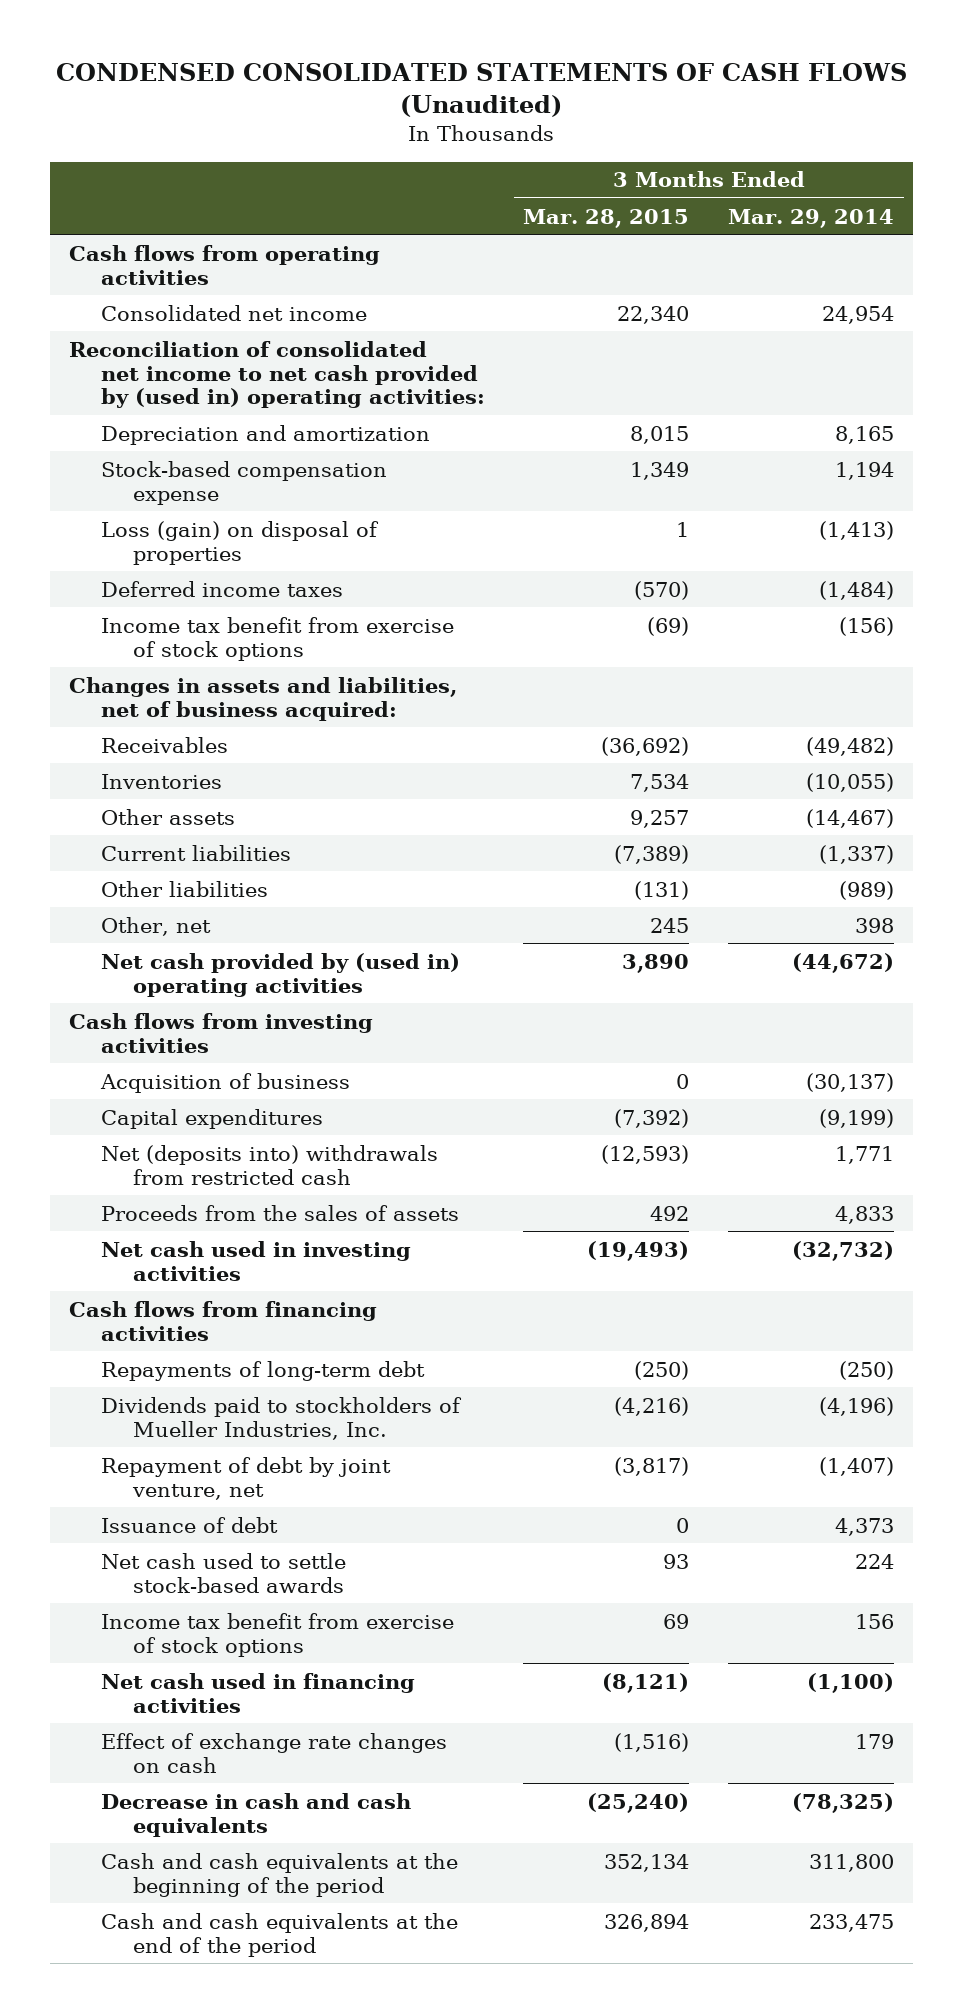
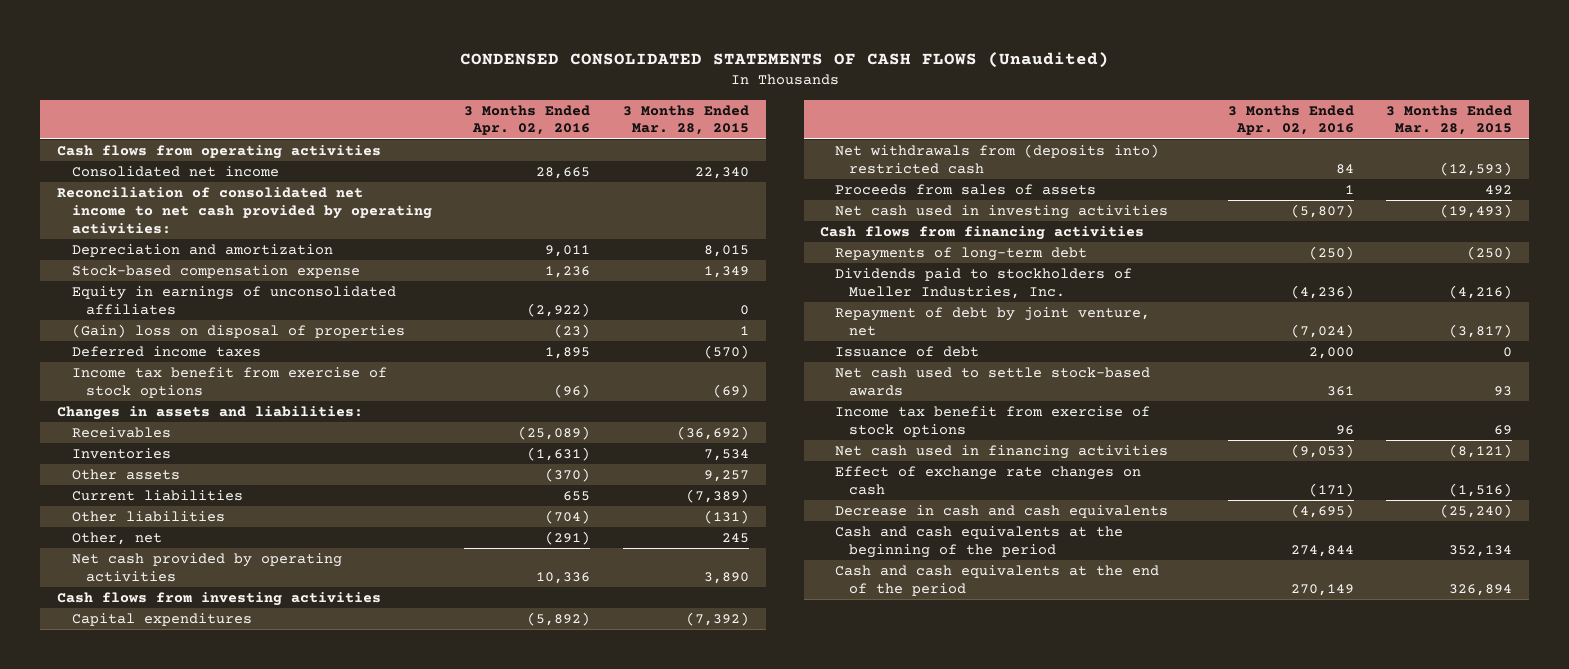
- | 3 Months Ended Mar. 28, 2015 | 3 Months Ended Mar. 29, 2014
+ | 3 Months Ended Apr. 02, 2016 | 3 Months Ended Mar. 28, 2015
- Reconciliation of consolidated net income to net cash provided by (used in) operating activities:
+ Reconciliation of consolidated net income to net cash provided by operating activities:
- Loss (gain) on disposal of properties | 1 | (1,413)
+ Equity in earnings of unconsolidated affiliates | (2,922) | 0
+ (Gain) loss on disposal of properties | (23) | 1
- Changes in assets and liabilities, net of business acquired:
+ Changes in assets and liabilities:
- Net cash provided by (used in) operating activities | 3,890 | (44,672)
+ Net cash provided by operating activities | 10,336 | 3,890
- Acquisition of business | 0 | (30,137)
- Net (deposits into) withdrawals from restricted cash | (12,593) | 1,771
- Proceeds from the sales of assets | 492 | 4,833
+ Net withdrawals from (deposits into) restricted cash | 84 | (12,593)
+ Proceeds from sales of assets | 1 | 492

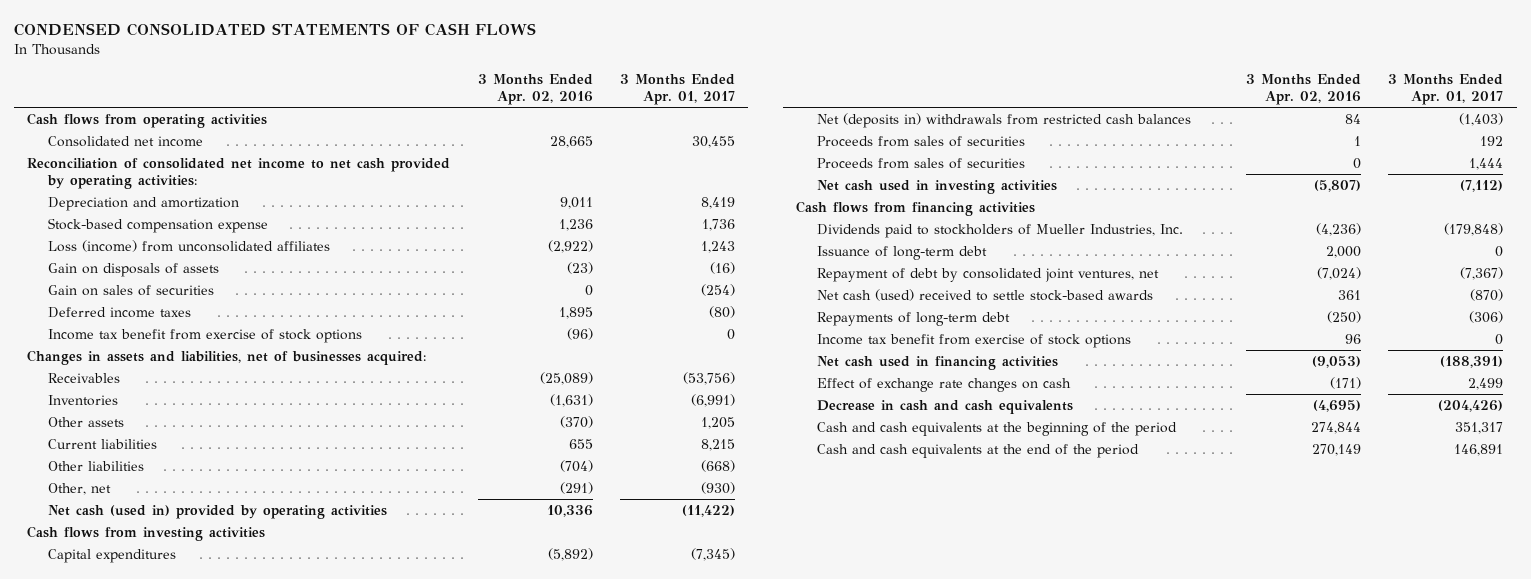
- CONDENSED CONSOLIDATED STATEMENTS OF CASH FLOWS (Unaudited)
+ CONDENSED CONSOLIDATED STATEMENTS OF CASH FLOWS
- | 3 Months Ended Apr. 02, 2016 | 3 Months Ended Mar. 28, 2015
+ | 3 Months Ended Apr. 02, 2016 | 3 Months Ended Apr. 01, 2017
- Equity in earnings of unconsolidated affiliates | (2,922) | 0
- (Gain) loss on disposal of properties | (23) | 1
+ Loss (income) from unconsolidated affiliates | (2,922) | 1,243
+ Gain on disposals of assets | (23) | (16)
+ Gain on sales of securities | 0 | (254)
- Changes in assets and liabilities:
+ Changes in assets and liabilities, net of businesses acquired:
- Net cash provided by operating activities | 10,336 | 3,890
+ Net cash (used in) provided by operating activities | 10,336 | (11,422)
- Net withdrawals from (deposits into) restricted cash | 84 | (12,593)
- Proceeds from sales of assets | 1 | 492
+ Net (deposits in) withdrawals from restricted cash balances | 84 | (1,403)
+ Proceeds from sales of securities | 1 | 192
+ Proceeds from sales of securities | 0 | 1,444
- Repayment of debt by joint venture, net | (7,024) | (3,817)
- Issuance of debt | 2,000 | 0
- Net cash used to settle stock-based awards | 361 | 93
+ Issuance of long-term debt | 2,000 | 0
+ Repayment of debt by consolidated joint ventures, net | (7,024) | (7,367)
+ Net cash (used) received to settle stock-based awards | 361 | (870)
moved down: Repayments of long-term debt | (250) | (306)

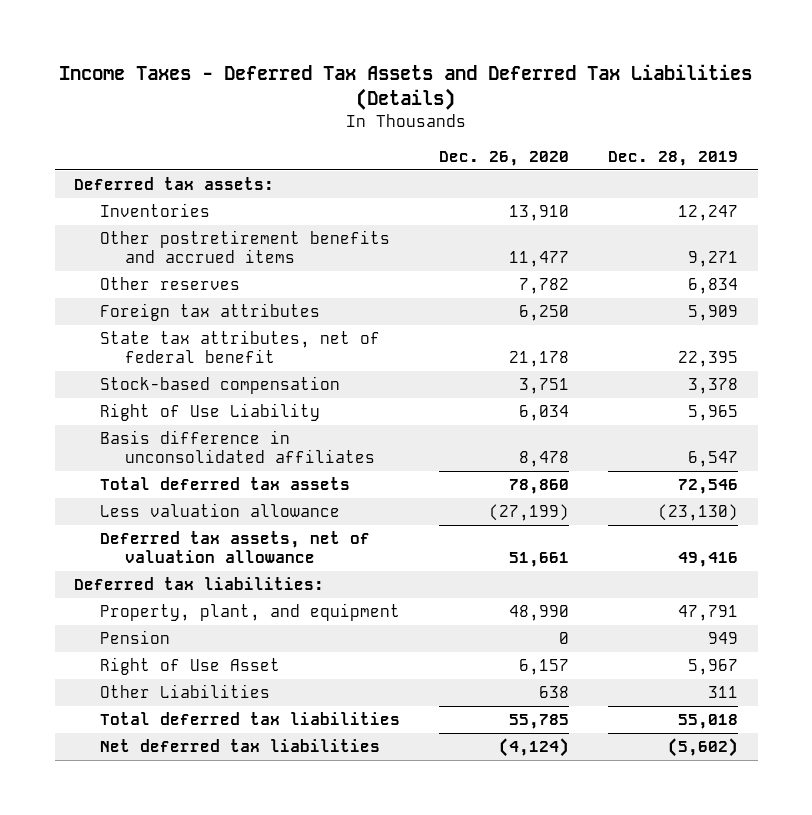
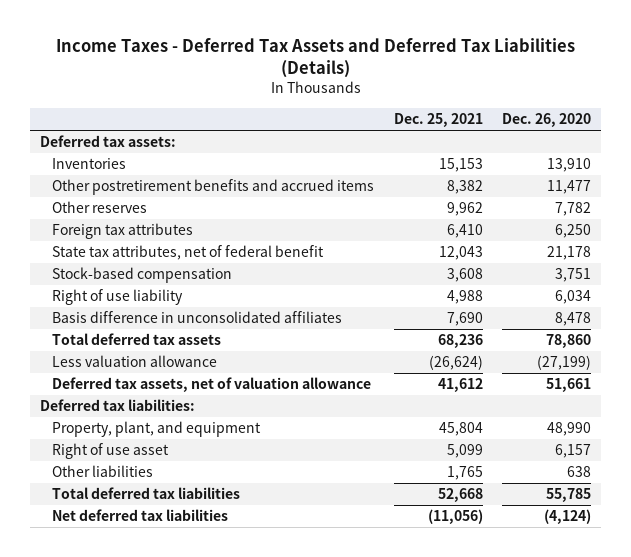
- | Dec. 26, 2020 | Dec. 28, 2019
+ | Dec. 25, 2021 | Dec. 26, 2020
- Right of Use Liability | 6,034 | 5,965
+ Right of use liability | 4,988 | 6,034
- Pension | 0 | 949
- Right of Use Asset | 6,157 | 5,967
- Other Liabilities | 638 | 311
+ Right of use asset | 5,099 | 6,157
+ Other liabilities | 1,765 | 638

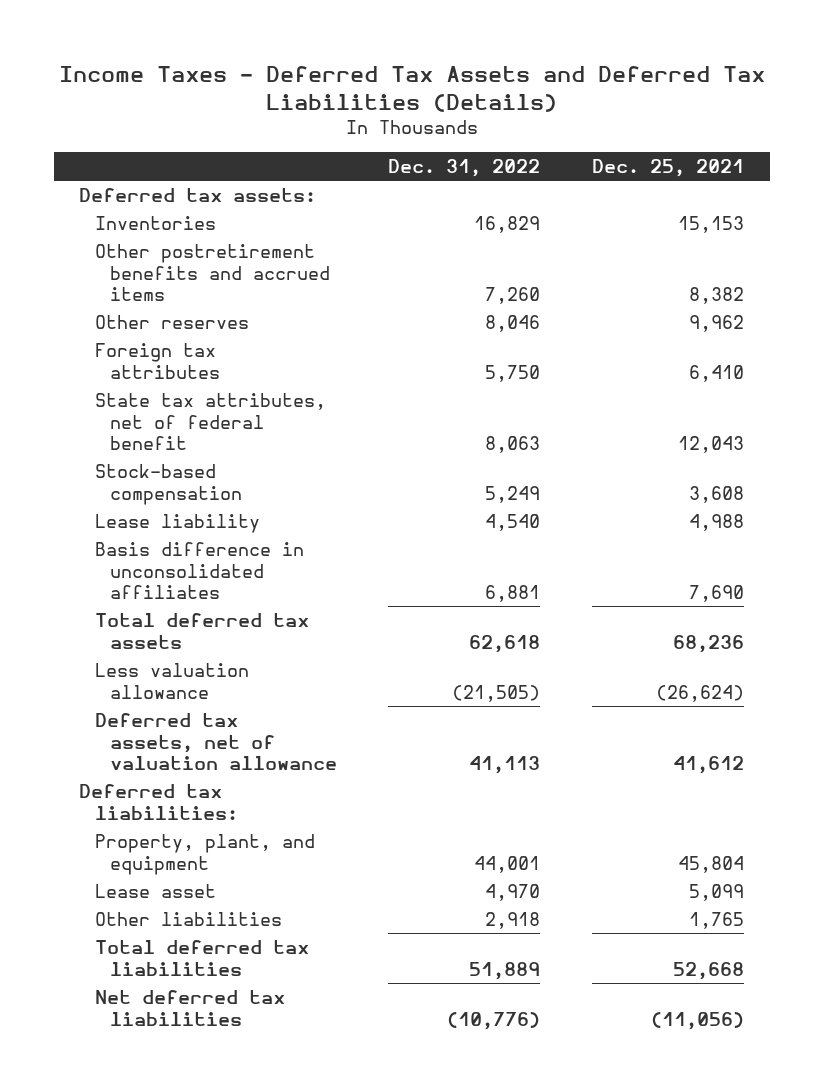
- | Dec. 25, 2021 | Dec. 26, 2020
+ | Dec. 31, 2022 | Dec. 25, 2021
- Right of use liability | 4,988 | 6,034
+ Lease liability | 4,540 | 4,988
- Right of use asset | 5,099 | 6,157
+ Lease asset | 4,970 | 5,099

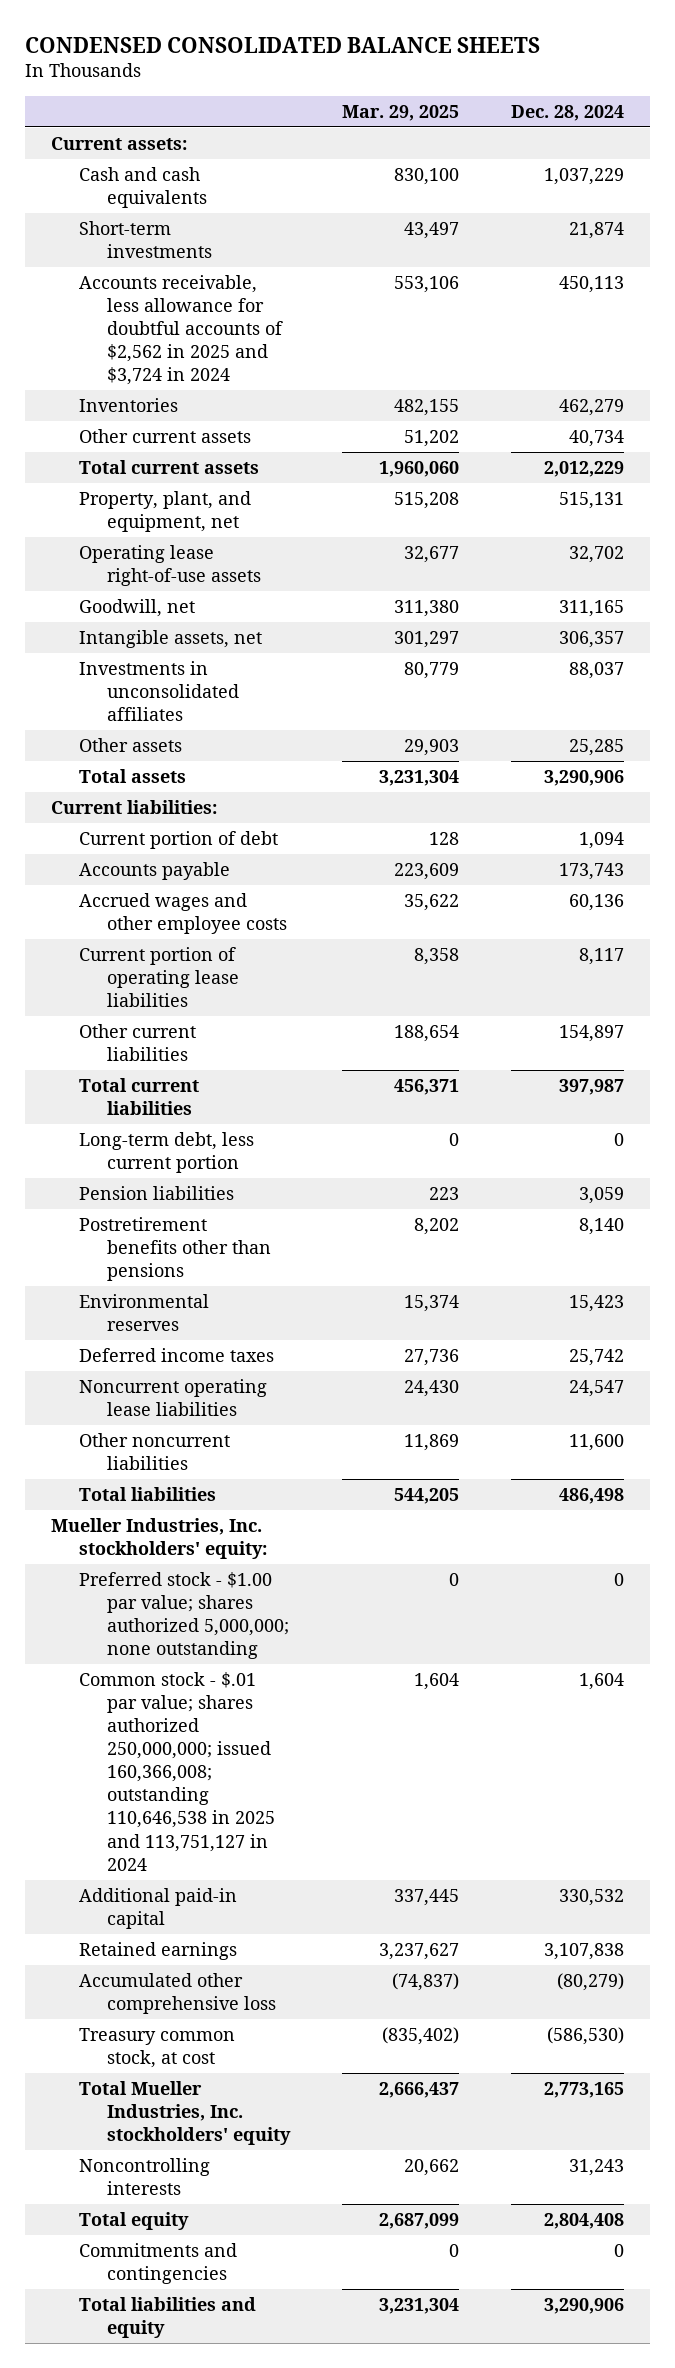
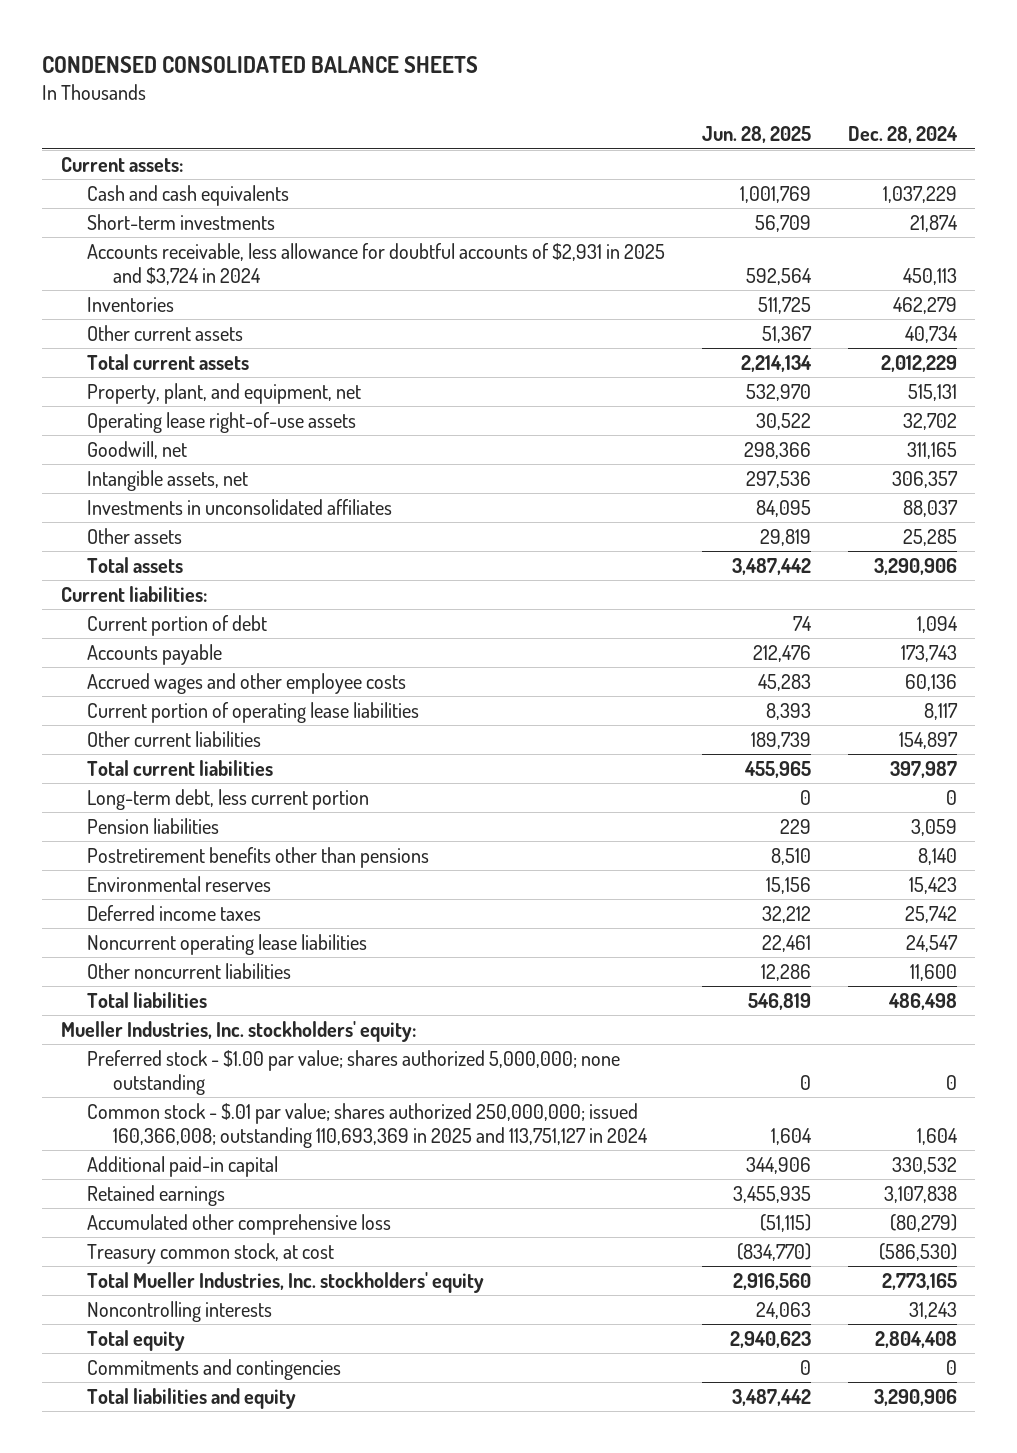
- | Mar. 29, 2025 | Dec. 28, 2024
+ | Jun. 28, 2025 | Dec. 28, 2024
- Accounts receivable, less allowance for doubtful accounts of $2,562 in 2025 and $3,724 in 2024 | 553,106 | 450,113
+ Accounts receivable, less allowance for doubtful accounts of $2,931 in 2025 and $3,724 in 2024 | 592,564 | 450,113
- Common stock - $.01 par value; shares authorized 250,000,000; issued 160,366,008; outstanding 110,646,538 in 2025 and 113,751,127 in 2024 | 1,604 | 1,604
+ Common stock - $.01 par value; shares authorized 250,000,000; issued 160,366,008; outstanding 110,693,369 in 2025 and 113,751,127 in 2024 | 1,604 | 1,604

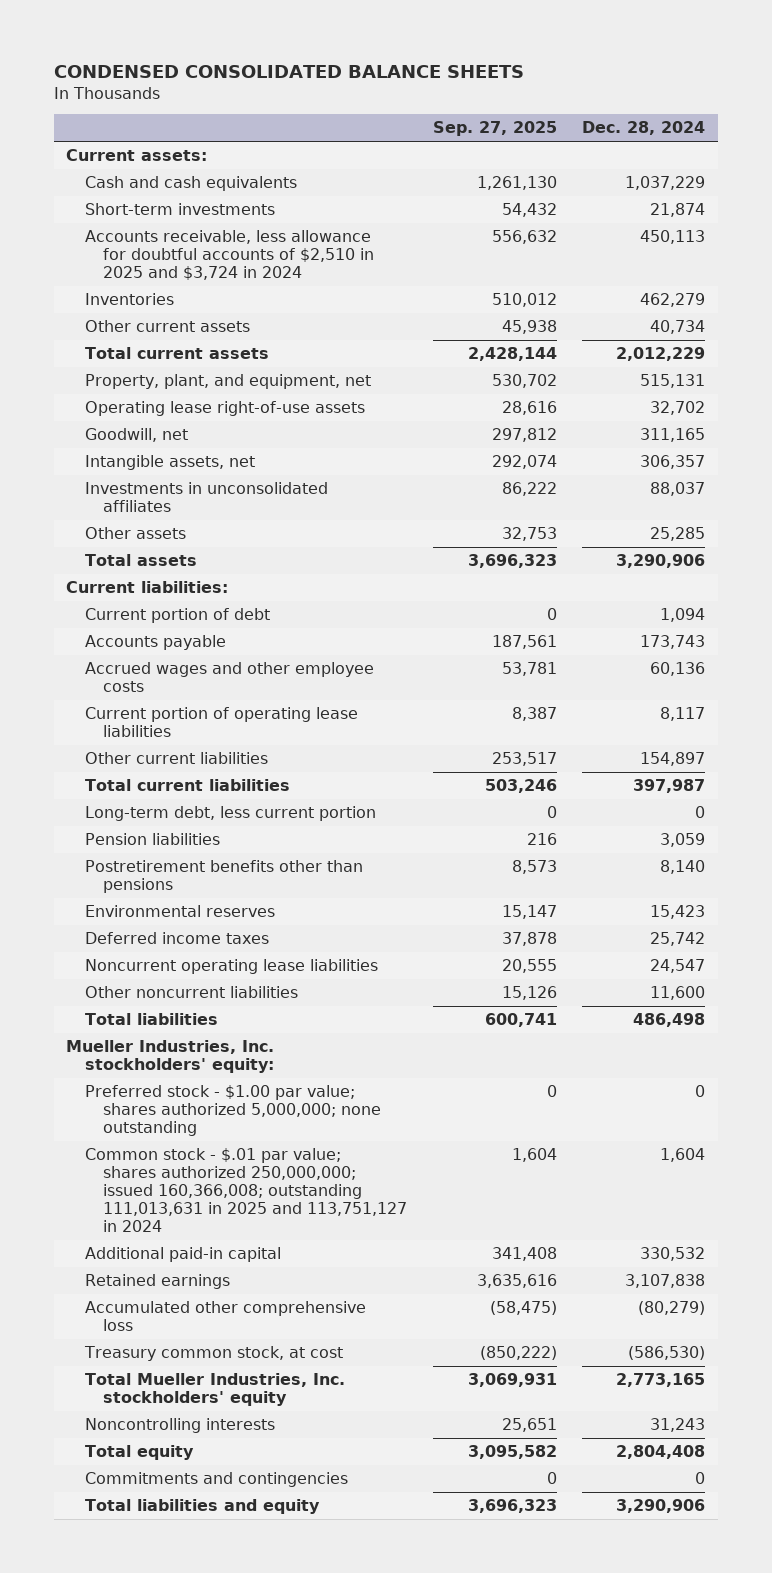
- | Jun. 28, 2025 | Dec. 28, 2024
+ | Sep. 27, 2025 | Dec. 28, 2024
- Accounts receivable, less allowance for doubtful accounts of $2,931 in 2025 and $3,724 in 2024 | 592,564 | 450,113
+ Accounts receivable, less allowance for doubtful accounts of $2,510 in 2025 and $3,724 in 2024 | 556,632 | 450,113
- Common stock - $.01 par value; shares authorized 250,000,000; issued 160,366,008; outstanding 110,693,369 in 2025 and 113,751,127 in 2024 | 1,604 | 1,604
+ Common stock - $.01 par value; shares authorized 250,000,000; issued 160,366,008; outstanding 111,013,631 in 2025 and 113,751,127 in 2024 | 1,604 | 1,604

